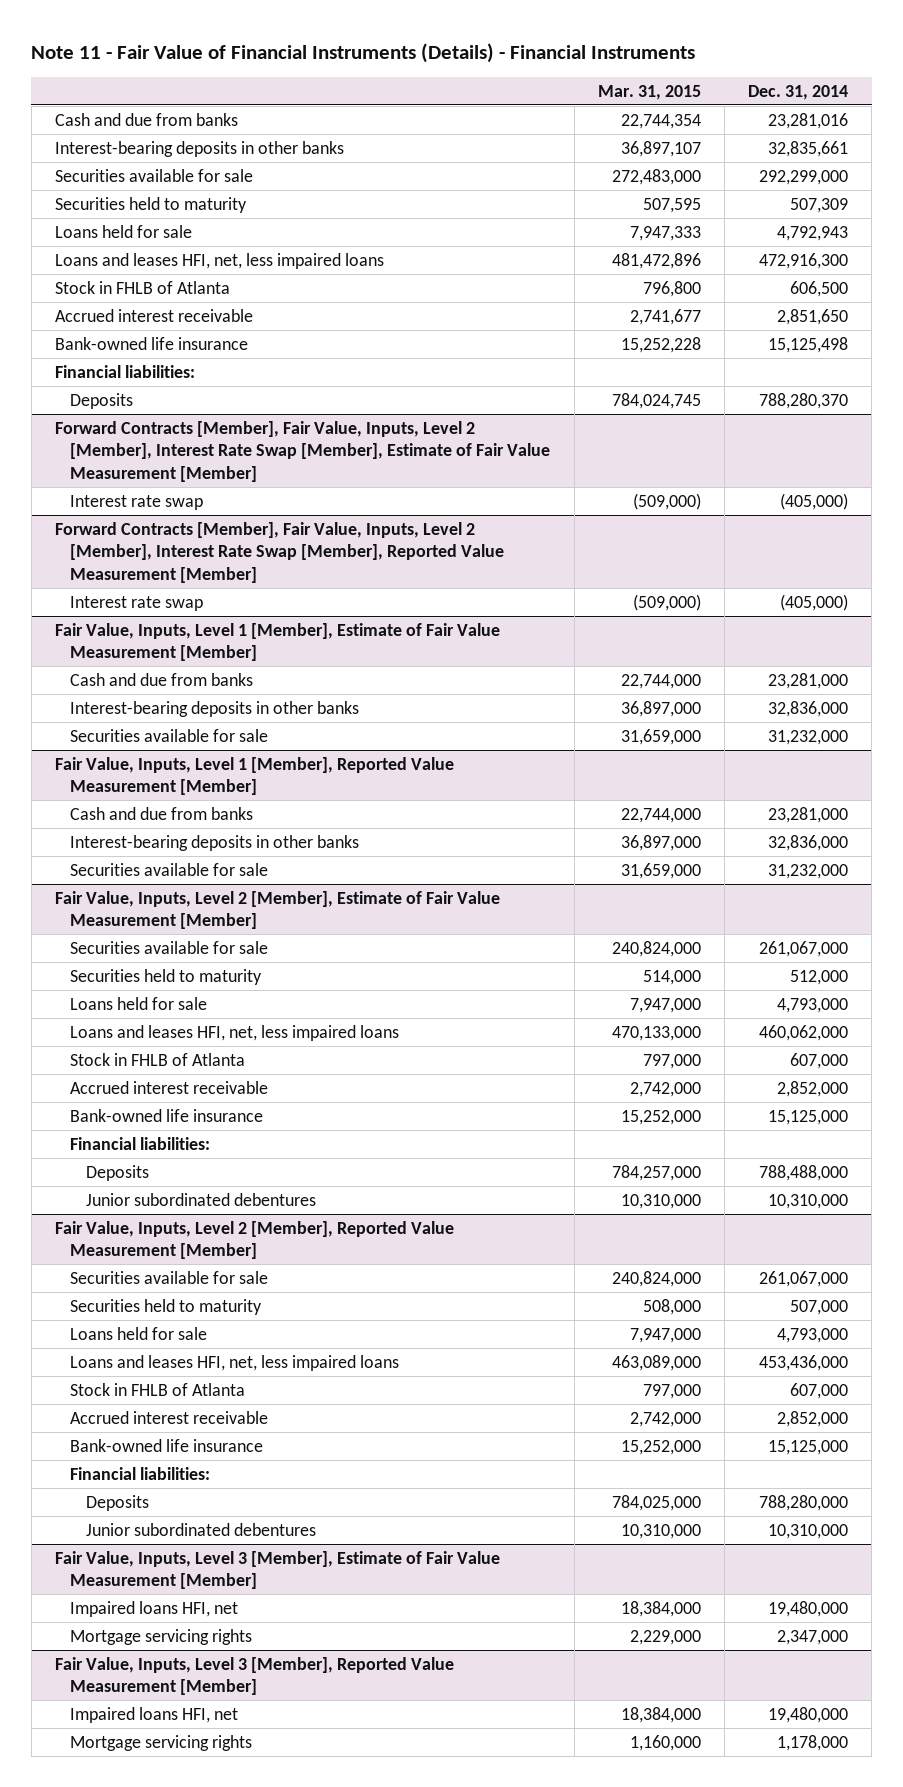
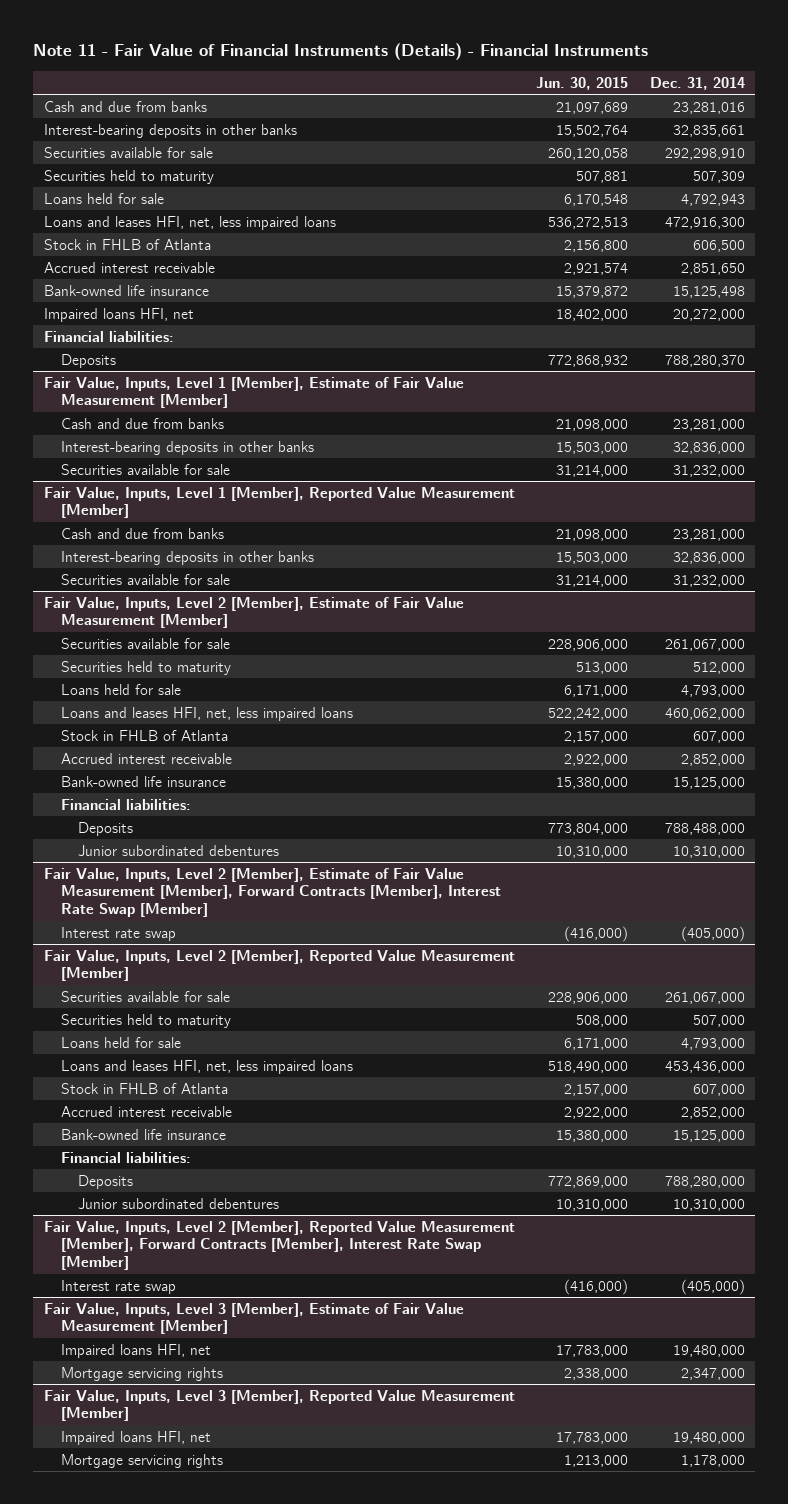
- | Mar. 31, 2015 | Dec. 31, 2014
+ | Jun. 30, 2015 | Dec. 31, 2014
- Securities available for sale | 272,483,000 | 292,299,000
+ Securities available for sale | 260,120,058 | 292,298,910
+ Impaired loans HFI, net | 18,402,000 | 20,272,000
- Forward Contracts [Member], Fair Value, Inputs, Level 2 [Member], Interest Rate Swap [Member], Estimate of Fair Value Measurement [Member]
- Interest rate swap | (509,000) | (405,000)
- Forward Contracts [Member], Fair Value, Inputs, Level 2 [Member], Interest Rate Swap [Member], Reported Value Measurement [Member]
- Interest rate swap | (509,000) | (405,000)
+ Fair Value, Inputs, Level 2 [Member], Estimate of Fair Value Measurement [Member], Forward Contracts [Member], Interest Rate Swap [Member]
+ Interest rate swap | (416,000) | (405,000)
+ Fair Value, Inputs, Level 2 [Member], Reported Value Measurement [Member], Forward Contracts [Member], Interest Rate Swap [Member]
+ Interest rate swap | (416,000) | (405,000)

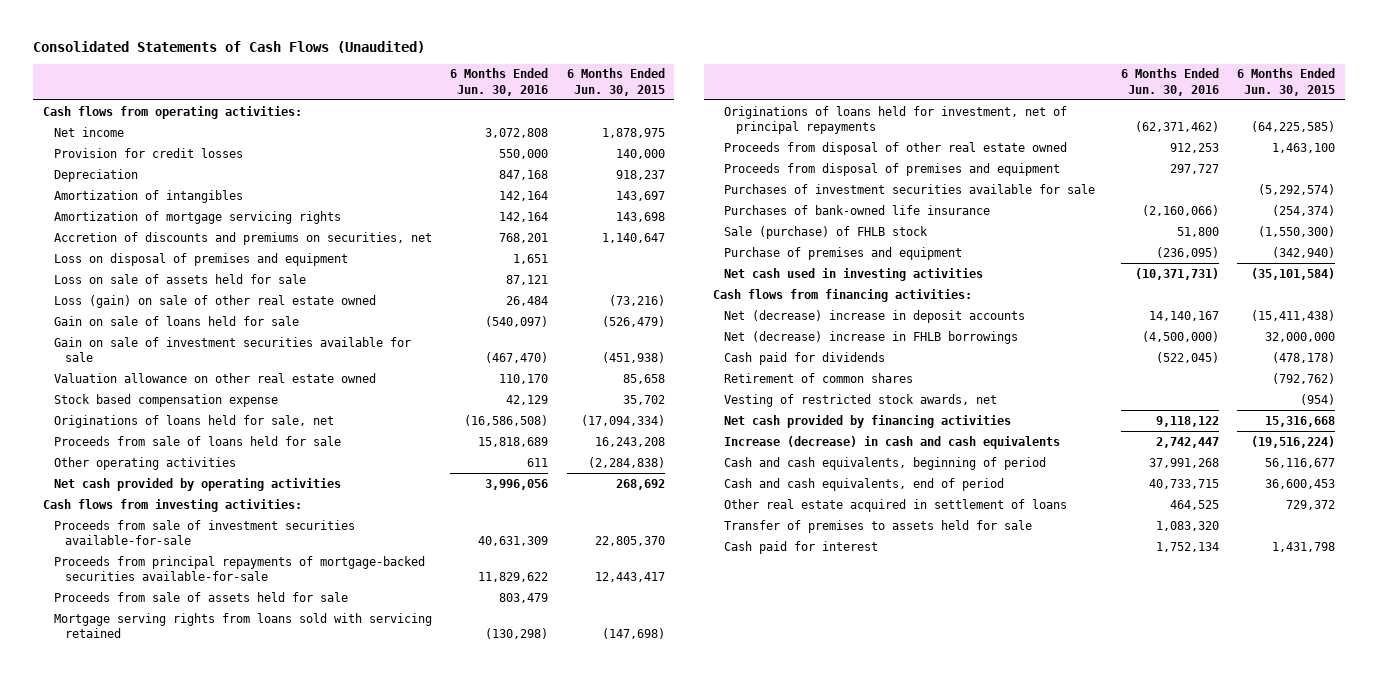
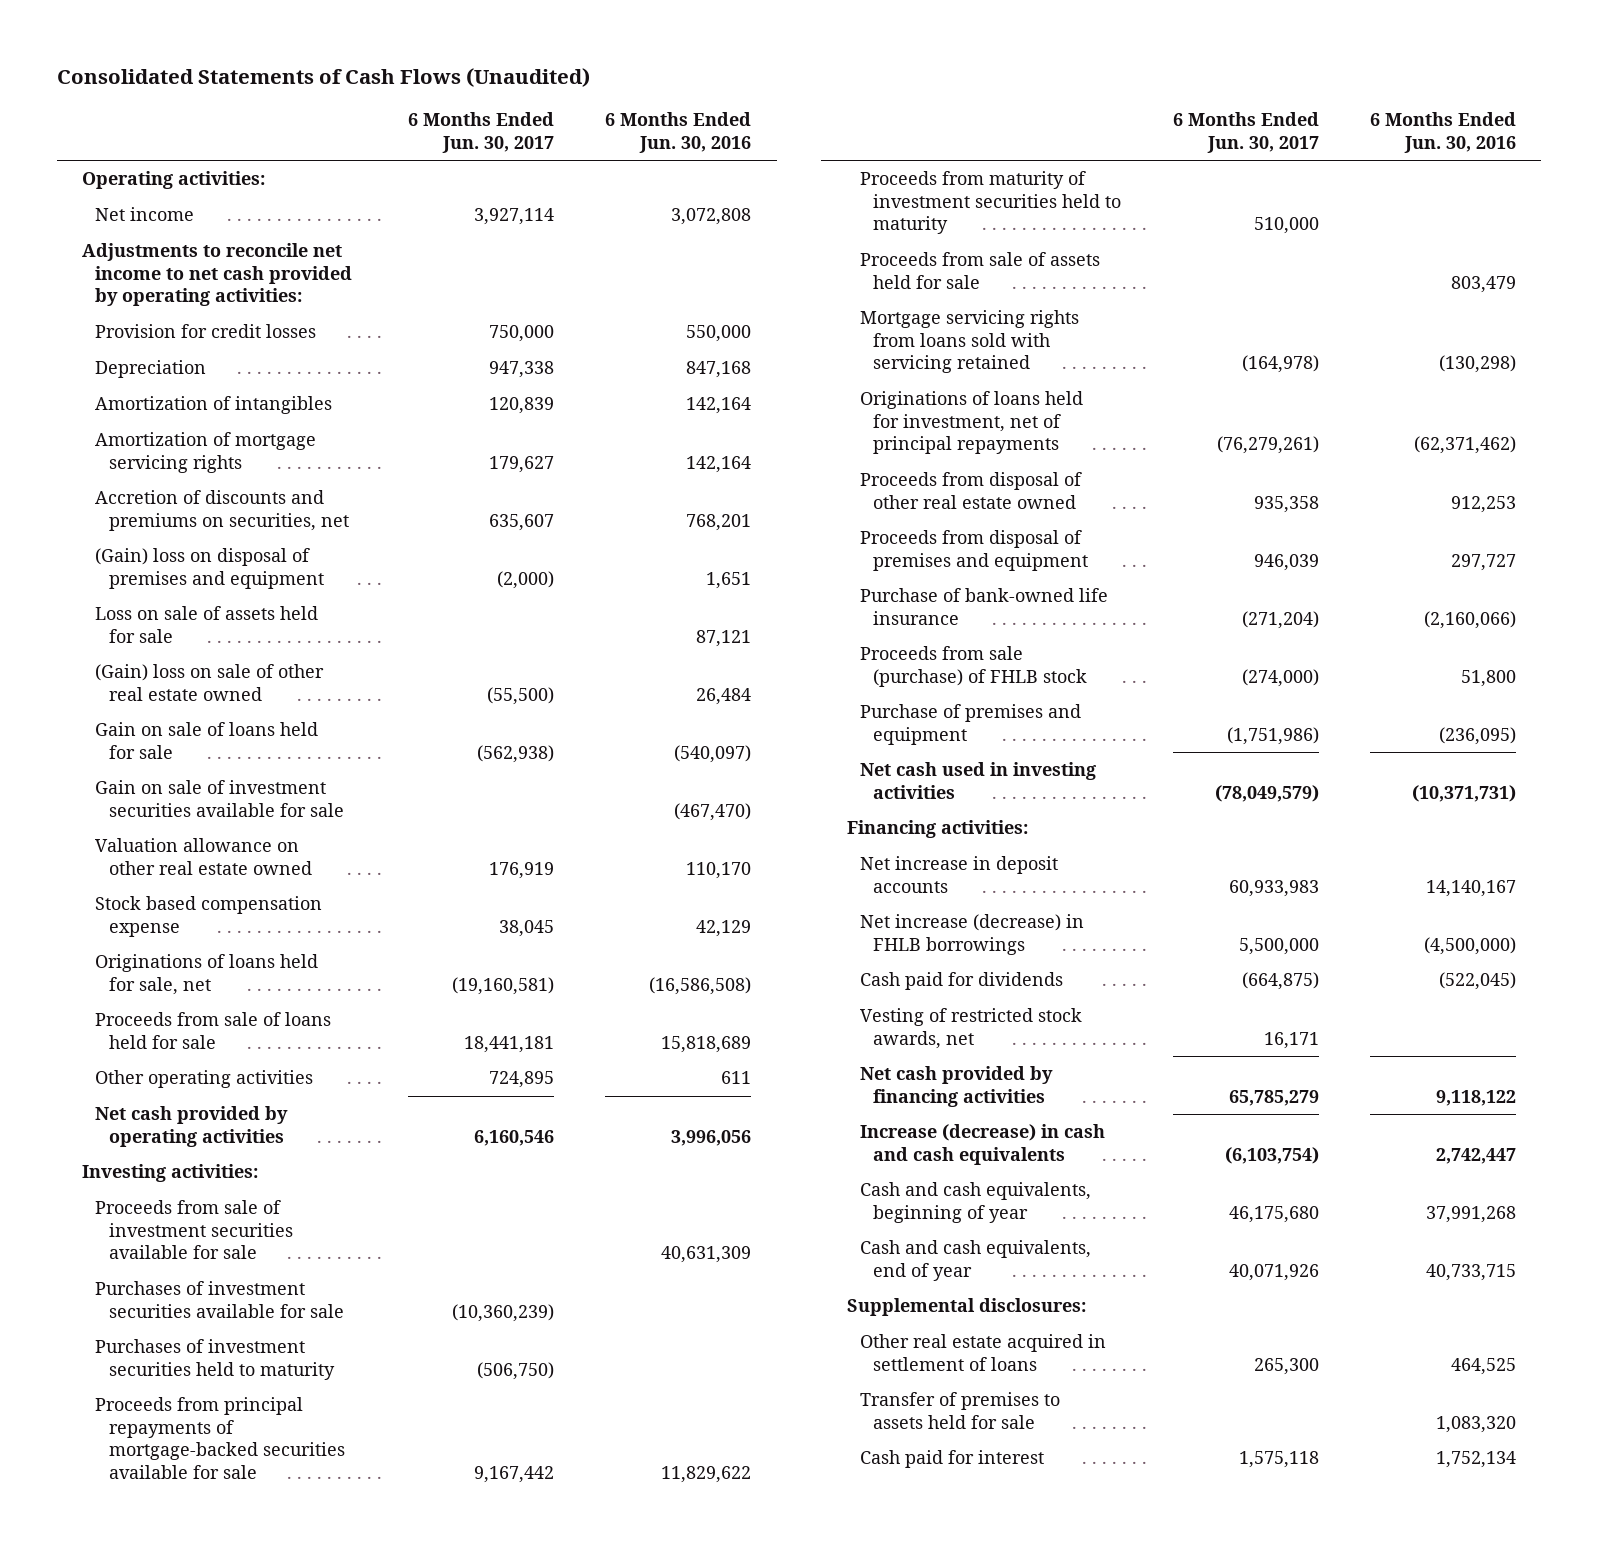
- | 6 Months Ended Jun. 30, 2016 | 6 Months Ended Jun. 30, 2015
+ | 6 Months Ended Jun. 30, 2017 | 6 Months Ended Jun. 30, 2016
- Cash flows from operating activities:
+ Operating activities:
+ Adjustments to reconcile net income to net cash provided by operating activities:
- Loss on disposal of premises and equipment | 1,651 |
+ (Gain) loss on disposal of premises and equipment | (2,000) | 1,651
- Loss (gain) on sale of other real estate owned | 26,484 | (73,216)
+ (Gain) loss on sale of other real estate owned | (55,500) | 26,484
- Cash flows from investing activities:
- Proceeds from sale of investment securities available-for-sale | 40,631,309 | 22,805,370
- Proceeds from principal repayments of mortgage-backed securities available-for-sale | 11,829,622 | 12,443,417
+ Investing activities:
+ Proceeds from sale of investment securities available for sale | | 40,631,309
moved up: Purchases of investment securities available for sale | (10,360,239) |
+ Purchases of investment securities held to maturity | (506,750) |
+ Proceeds from principal repayments of mortgage-backed securities available for sale | 9,167,442 | 11,829,622
+ Proceeds from maturity of investment securities held to maturity | 510,000 |
- Mortgage serving rights from loans sold with servicing retained | (130,298) | (147,698)
+ Mortgage servicing rights from loans sold with servicing retained | (164,978) | (130,298)
- Purchases of bank-owned life insurance | (2,160,066) | (254,374)
- Sale (purchase) of FHLB stock | 51,800 | (1,550,300)
+ Purchase of bank-owned life insurance | (271,204) | (2,160,066)
+ Proceeds from sale (purchase) of FHLB stock | (274,000) | 51,800
- Cash flows from financing activities:
- Net (decrease) increase in deposit accounts | 14,140,167 | (15,411,438)
- Net (decrease) increase in FHLB borrowings | (4,500,000) | 32,000,000
+ Financing activities:
+ Net increase in deposit accounts | 60,933,983 | 14,140,167
+ Net increase (decrease) in FHLB borrowings | 5,500,000 | (4,500,000)
- Retirement of common shares | | (792,762)
- Cash and cash equivalents, beginning of period | 37,991,268 | 56,116,677
- Cash and cash equivalents, end of period | 40,733,715 | 36,600,453
+ Cash and cash equivalents, beginning of year | 46,175,680 | 37,991,268
+ Cash and cash equivalents, end of year | 40,071,926 | 40,733,715
+ Supplemental disclosures:

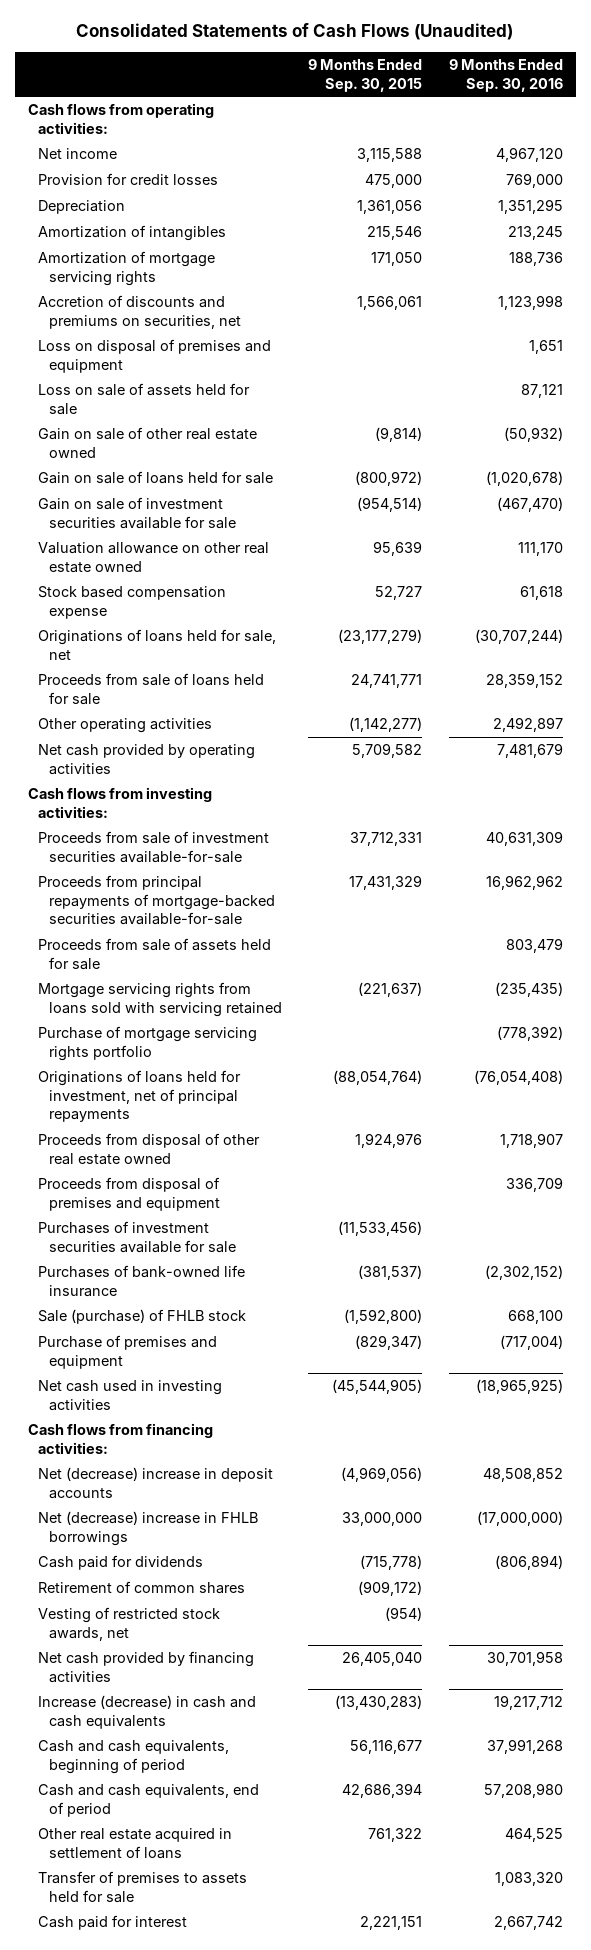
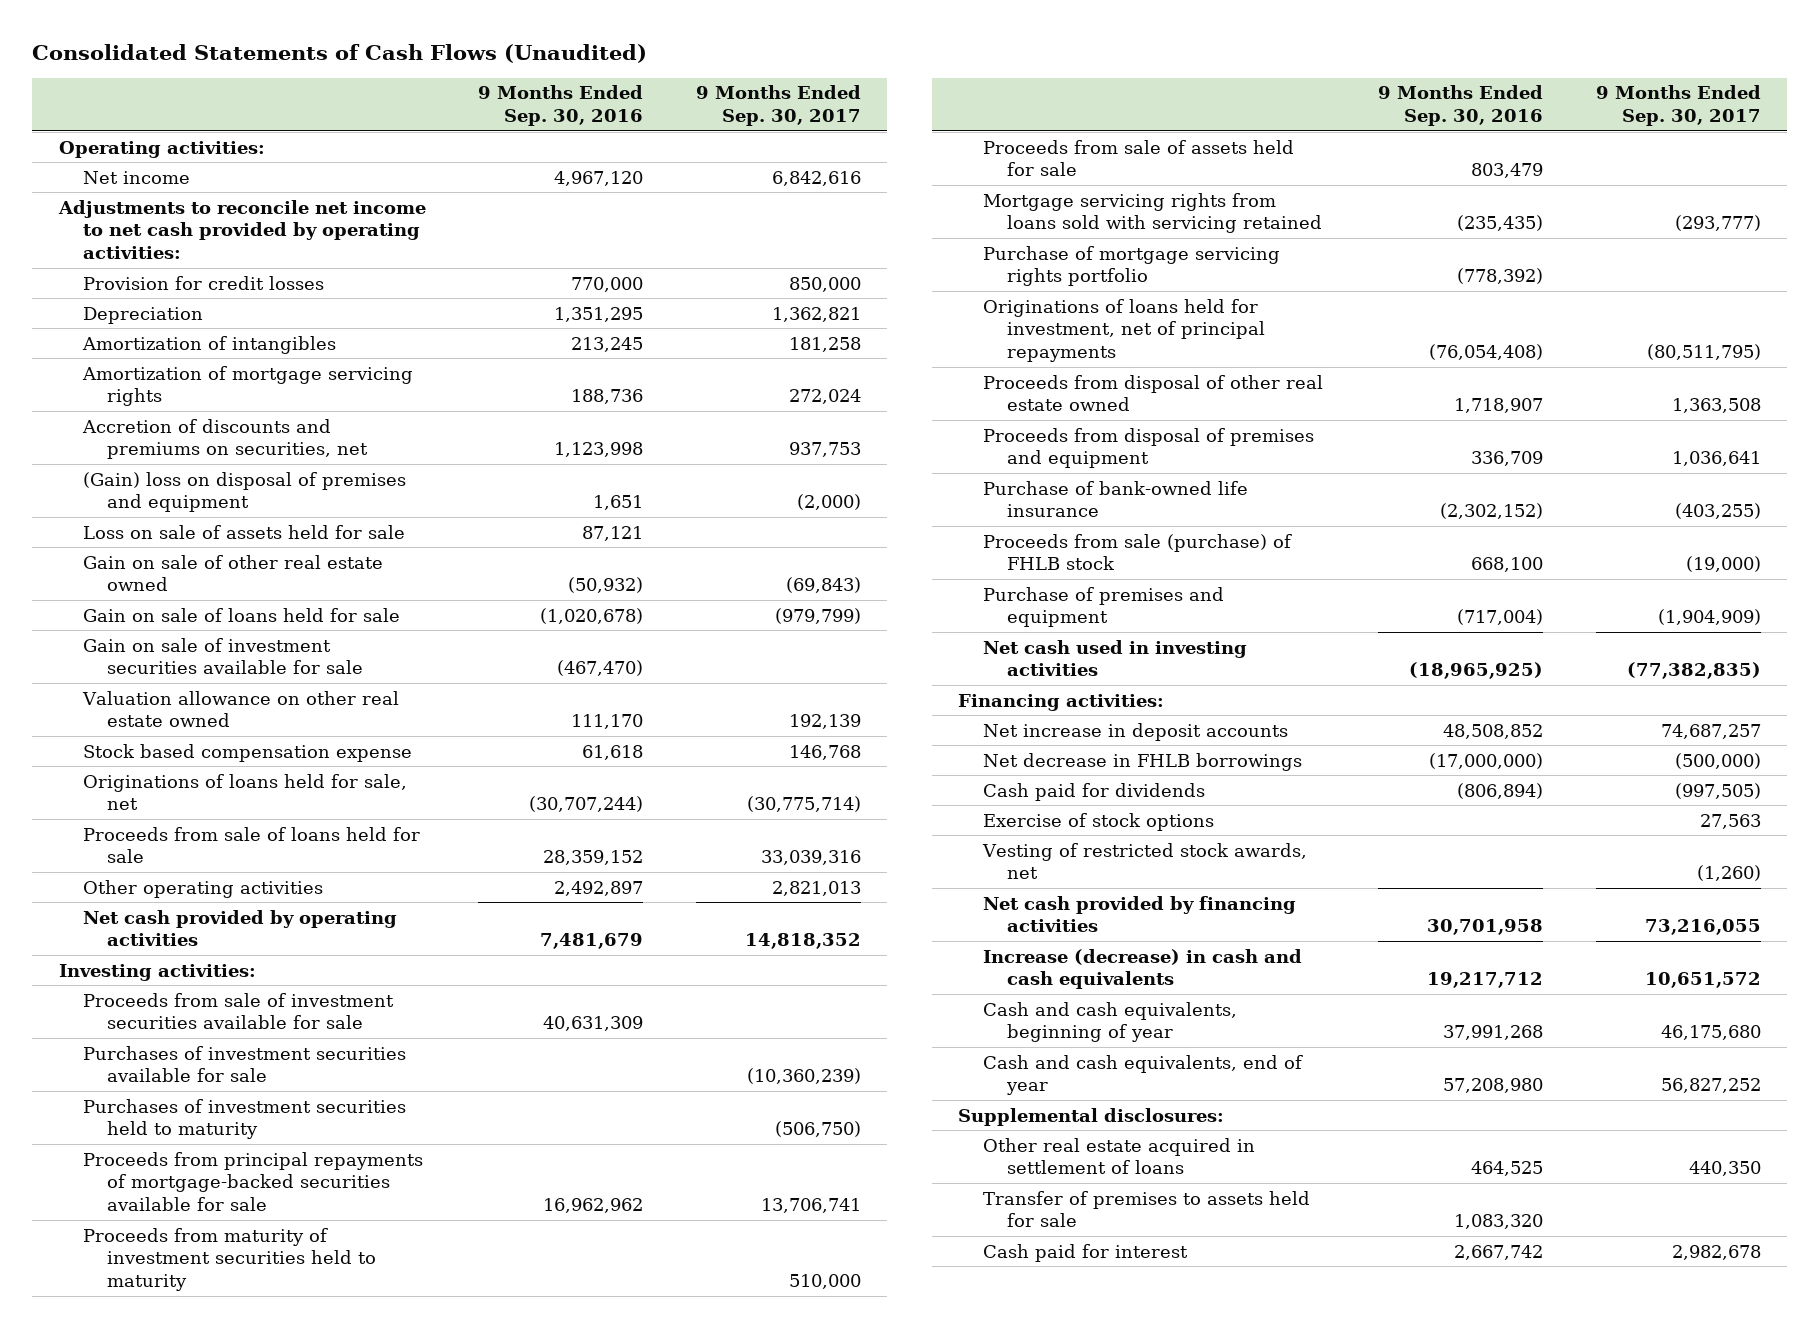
- | 9 Months Ended Sep. 30, 2015 | 9 Months Ended Sep. 30, 2016
+ | 9 Months Ended Sep. 30, 2016 | 9 Months Ended Sep. 30, 2017
- Cash flows from operating activities:
+ Operating activities:
- Provision for credit losses | 475,000 | 769,000
+ Adjustments to reconcile net income to net cash provided by operating activities:
+ Provision for credit losses | 770,000 | 850,000
- Loss on disposal of premises and equipment | | 1,651
+ (Gain) loss on disposal of premises and equipment | 1,651 | (2,000)
- Cash flows from investing activities:
- Proceeds from sale of investment securities available-for-sale | 37,712,331 | 40,631,309
- Proceeds from principal repayments of mortgage-backed securities available-for-sale | 17,431,329 | 16,962,962
+ Investing activities:
+ Proceeds from sale of investment securities available for sale | 40,631,309 |
moved up: Purchases of investment securities available for sale | | (10,360,239)
+ Purchases of investment securities held to maturity | | (506,750)
+ Proceeds from principal repayments of mortgage-backed securities available for sale | 16,962,962 | 13,706,741
+ Proceeds from maturity of investment securities held to maturity | | 510,000
- Purchases of bank-owned life insurance | (381,537) | (2,302,152)
- Sale (purchase) of FHLB stock | (1,592,800) | 668,100
+ Purchase of bank-owned life insurance | (2,302,152) | (403,255)
+ Proceeds from sale (purchase) of FHLB stock | 668,100 | (19,000)
- Cash flows from financing activities:
- Net (decrease) increase in deposit accounts | (4,969,056) | 48,508,852
- Net (decrease) increase in FHLB borrowings | 33,000,000 | (17,000,000)
+ Financing activities:
+ Net increase in deposit accounts | 48,508,852 | 74,687,257
+ Net decrease in FHLB borrowings | (17,000,000) | (500,000)
- Retirement of common shares | (909,172) |
+ Exercise of stock options | | 27,563
- Cash and cash equivalents, beginning of period | 56,116,677 | 37,991,268
- Cash and cash equivalents, end of period | 42,686,394 | 57,208,980
+ Cash and cash equivalents, beginning of year | 37,991,268 | 46,175,680
+ Cash and cash equivalents, end of year | 57,208,980 | 56,827,252
+ Supplemental disclosures:

